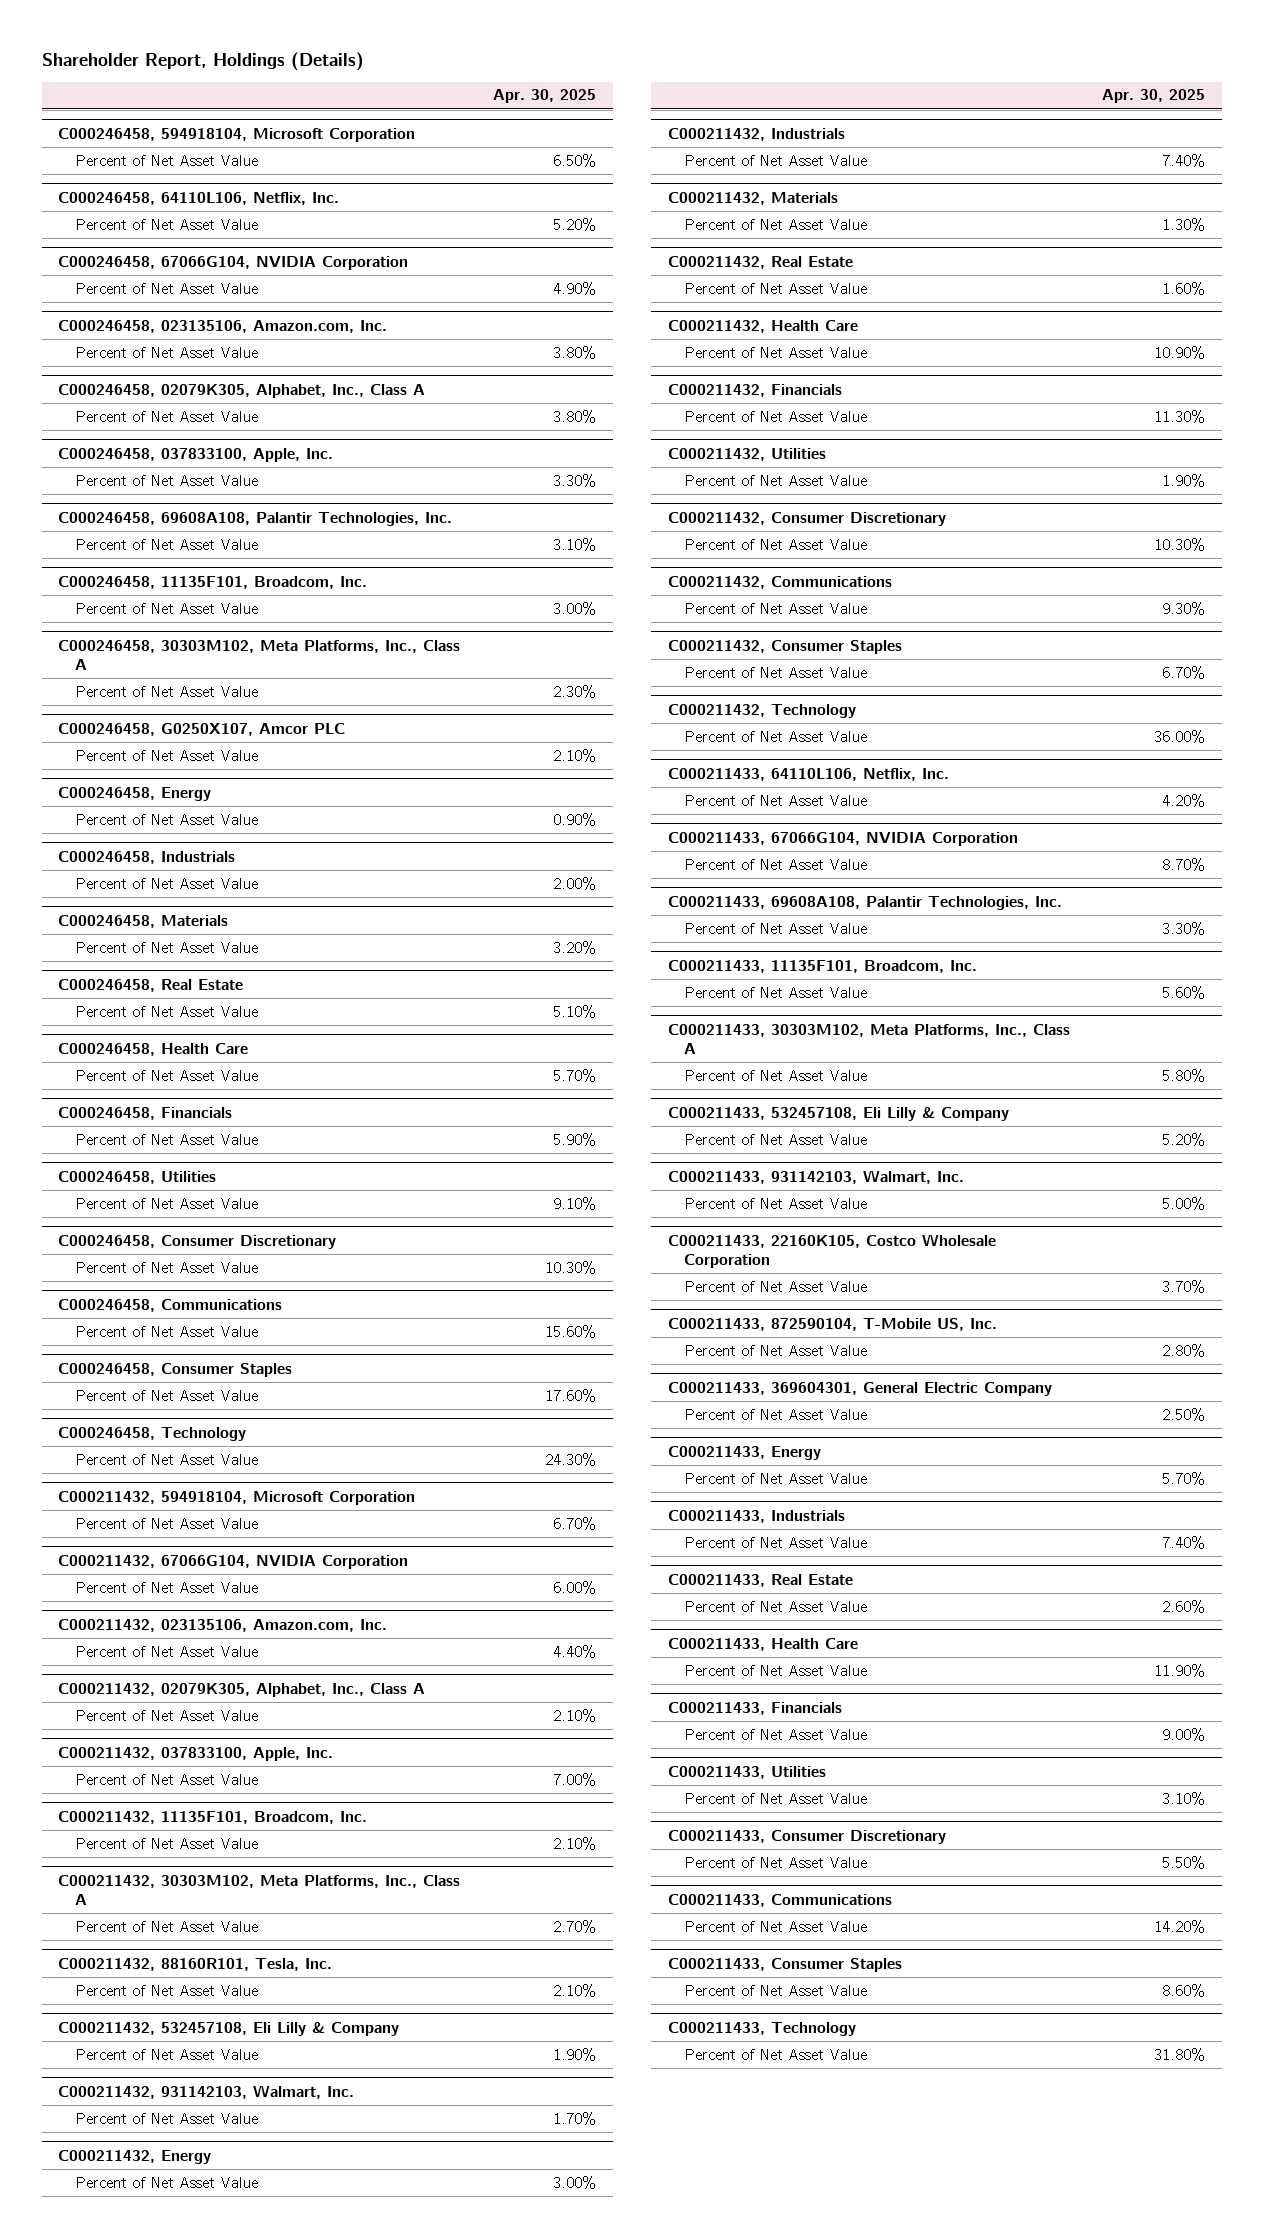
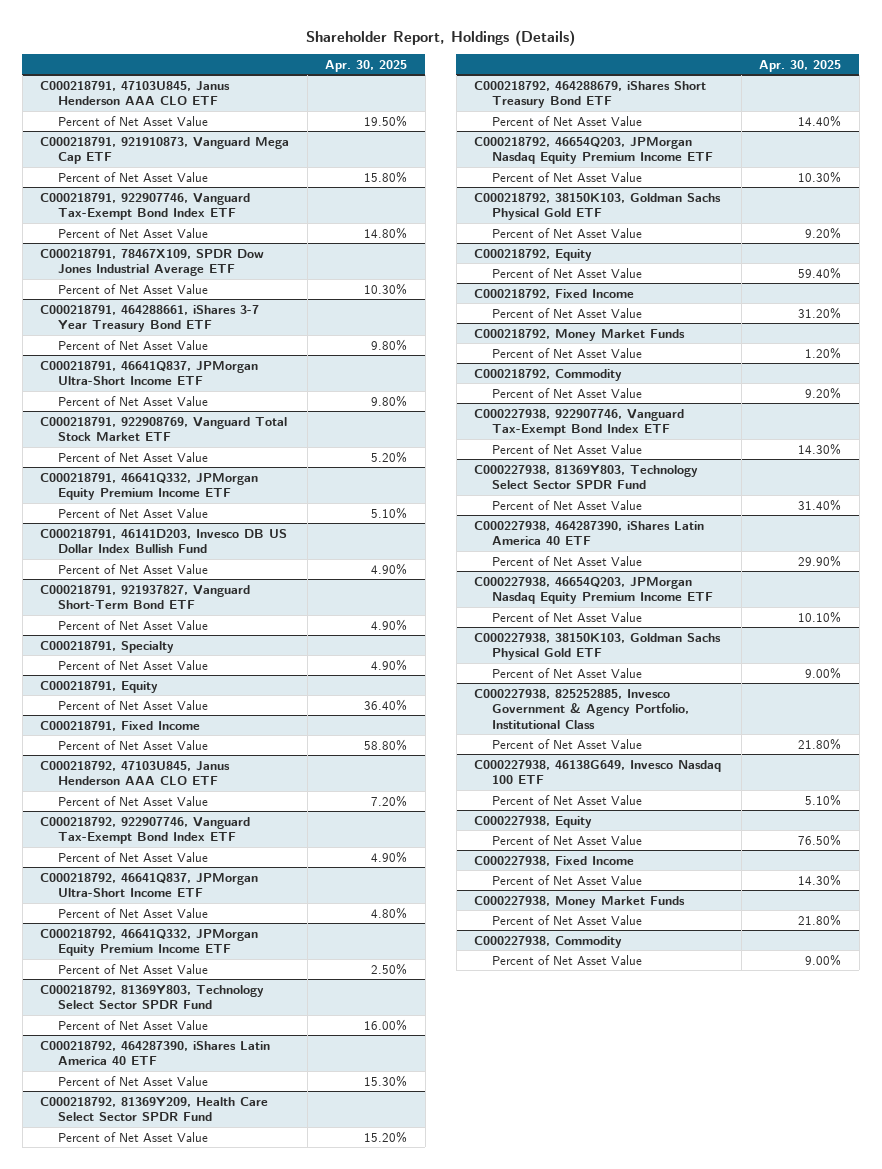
- C000246458, 594918104, Microsoft Corporation
- Percent of Net Asset Value | 6.50%
- C000246458, 64110L106, Netflix, Inc.
- Percent of Net Asset Value | 5.20%
- C000246458, 67066G104, NVIDIA Corporation
- Percent of Net Asset Value | 4.90%
- C000246458, 023135106, Amazon.com, Inc.
- Percent of Net Asset Value | 3.80%
- C000246458, 02079K305, Alphabet, Inc., Class A
- Percent of Net Asset Value | 3.80%
- C000246458, 037833100, Apple, Inc.
- Percent of Net Asset Value | 3.30%
- C000246458, 69608A108, Palantir Technologies, Inc.
- Percent of Net Asset Value | 3.10%
- C000246458, 11135F101, Broadcom, Inc.
- Percent of Net Asset Value | 3.00%
- C000246458, 30303M102, Meta Platforms, Inc., Class A
- Percent of Net Asset Value | 2.30%
- C000246458, G0250X107, Amcor PLC
- Percent of Net Asset Value | 2.10%
- C000246458, Energy
- Percent of Net Asset Value | 0.90%
- C000246458, Industrials
- Percent of Net Asset Value | 2.00%
- C000246458, Materials
- Percent of Net Asset Value | 3.20%
- C000246458, Real Estate
- Percent of Net Asset Value | 5.10%
- C000246458, Health Care
- Percent of Net Asset Value | 5.70%
- C000246458, Financials
- Percent of Net Asset Value | 5.90%
- C000246458, Utilities
- Percent of Net Asset Value | 9.10%
- C000246458, Consumer Discretionary
- Percent of Net Asset Value | 10.30%
- C000246458, Communications
- Percent of Net Asset Value | 15.60%
- C000246458, Consumer Staples
- Percent of Net Asset Value | 17.60%
- C000246458, Technology
- Percent of Net Asset Value | 24.30%
- C000211432, 594918104, Microsoft Corporation
- Percent of Net Asset Value | 6.70%
- C000211432, 67066G104, NVIDIA Corporation
- Percent of Net Asset Value | 6.00%
- C000211432, 023135106, Amazon.com, Inc.
- Percent of Net Asset Value | 4.40%
- C000211432, 02079K305, Alphabet, Inc., Class A
- Percent of Net Asset Value | 2.10%
- C000211432, 037833100, Apple, Inc.
- Percent of Net Asset Value | 7.00%
- C000211432, 11135F101, Broadcom, Inc.
- Percent of Net Asset Value | 2.10%
- C000211432, 30303M102, Meta Platforms, Inc., Class A
- Percent of Net Asset Value | 2.70%
- C000211432, 88160R101, Tesla, Inc.
- Percent of Net Asset Value | 2.10%
- C000211432, 532457108, Eli Lilly & Company
- Percent of Net Asset Value | 1.90%
- C000211432, 931142103, Walmart, Inc.
- Percent of Net Asset Value | 1.70%
- C000211432, Energy
- Percent of Net Asset Value | 3.00%
- C000211432, Industrials
- Percent of Net Asset Value | 7.40%
- C000211432, Materials
- Percent of Net Asset Value | 1.30%
- C000211432, Real Estate
- Percent of Net Asset Value | 1.60%
- C000211432, Health Care
- Percent of Net Asset Value | 10.90%
- C000211432, Financials
- Percent of Net Asset Value | 11.30%
- C000211432, Utilities
- Percent of Net Asset Value | 1.90%
- C000211432, Consumer Discretionary
+ C000218791, 47103U845, Janus Henderson AAA CLO ETF
+ Percent of Net Asset Value | 19.50%
+ C000218791, 921910873, Vanguard Mega Cap ETF
+ Percent of Net Asset Value | 15.80%
+ C000218791, 922907746, Vanguard Tax-Exempt Bond Index ETF
+ Percent of Net Asset Value | 14.80%
+ C000218791, 78467X109, SPDR Dow Jones Industrial Average ETF
- C000211432, Communications
- Percent of Net Asset Value | 9.30%
- C000211432, Consumer Staples
- Percent of Net Asset Value | 6.70%
- C000211432, Technology
- Percent of Net Asset Value | 36.00%
- C000211433, 64110L106, Netflix, Inc.
- Percent of Net Asset Value | 4.20%
- C000211433, 67066G104, NVIDIA Corporation
- Percent of Net Asset Value | 8.70%
- C000211433, 69608A108, Palantir Technologies, Inc.
- Percent of Net Asset Value | 3.30%
- C000211433, 11135F101, Broadcom, Inc.
- Percent of Net Asset Value | 5.60%
- C000211433, 30303M102, Meta Platforms, Inc., Class A
- Percent of Net Asset Value | 5.80%
- C000211433, 532457108, Eli Lilly & Company
+ C000218791, 464288661, iShares 3-7 Year Treasury Bond ETF
+ Percent of Net Asset Value | 9.80%
+ C000218791, 46641Q837, JPMorgan Ultra-Short Income ETF
+ Percent of Net Asset Value | 9.80%
+ C000218791, 922908769, Vanguard Total Stock Market ETF
- C000211433, 931142103, Walmart, Inc.
- Percent of Net Asset Value | 5.00%
- C000211433, 22160K105, Costco Wholesale Corporation
- Percent of Net Asset Value | 3.70%
- C000211433, 872590104, T-Mobile US, Inc.
- Percent of Net Asset Value | 2.80%
- C000211433, 369604301, General Electric Company
+ C000218791, 46641Q332, JPMorgan Equity Premium Income ETF
+ Percent of Net Asset Value | 5.10%
+ C000218791, 46141D203, Invesco DB US Dollar Index Bullish Fund
+ Percent of Net Asset Value | 4.90%
+ C000218791, 921937827, Vanguard Short-Term Bond ETF
+ Percent of Net Asset Value | 4.90%
+ C000218791, Specialty
+ Percent of Net Asset Value | 4.90%
+ C000218791, Equity
+ Percent of Net Asset Value | 36.40%
+ C000218791, Fixed Income
+ Percent of Net Asset Value | 58.80%
+ C000218792, 47103U845, Janus Henderson AAA CLO ETF
+ Percent of Net Asset Value | 7.20%
+ C000218792, 922907746, Vanguard Tax-Exempt Bond Index ETF
+ Percent of Net Asset Value | 4.90%
+ C000218792, 46641Q837, JPMorgan Ultra-Short Income ETF
+ Percent of Net Asset Value | 4.80%
+ C000218792, 46641Q332, JPMorgan Equity Premium Income ETF
- C000211433, Energy
- Percent of Net Asset Value | 5.70%
- C000211433, Industrials
- Percent of Net Asset Value | 7.40%
- C000211433, Real Estate
- Percent of Net Asset Value | 2.60%
- C000211433, Health Care
- Percent of Net Asset Value | 11.90%
- C000211433, Financials
+ C000218792, 81369Y803, Technology Select Sector SPDR Fund
+ Percent of Net Asset Value | 16.00%
+ C000218792, 464287390, iShares Latin America 40 ETF
+ Percent of Net Asset Value | 15.30%
+ C000218792, 81369Y209, Health Care Select Sector SPDR Fund
+ Percent of Net Asset Value | 15.20%
+ C000218792, 464288679, iShares Short Treasury Bond ETF
+ Percent of Net Asset Value | 14.40%
+ C000218792, 46654Q203, JPMorgan Nasdaq Equity Premium Income ETF
+ Percent of Net Asset Value | 10.30%
+ C000218792, 38150K103, Goldman Sachs Physical Gold ETF
+ Percent of Net Asset Value | 9.20%
+ C000218792, Equity
+ Percent of Net Asset Value | 59.40%
+ C000218792, Fixed Income
+ Percent of Net Asset Value | 31.20%
+ C000218792, Money Market Funds
+ Percent of Net Asset Value | 1.20%
+ C000218792, Commodity
+ Percent of Net Asset Value | 9.20%
+ C000227938, 922907746, Vanguard Tax-Exempt Bond Index ETF
+ Percent of Net Asset Value | 14.30%
+ C000227938, 81369Y803, Technology Select Sector SPDR Fund
+ Percent of Net Asset Value | 31.40%
+ C000227938, 464287390, iShares Latin America 40 ETF
+ Percent of Net Asset Value | 29.90%
+ C000227938, 46654Q203, JPMorgan Nasdaq Equity Premium Income ETF
+ Percent of Net Asset Value | 10.10%
+ C000227938, 38150K103, Goldman Sachs Physical Gold ETF
- C000211433, Utilities
- Percent of Net Asset Value | 3.10%
- C000211433, Consumer Discretionary
- Percent of Net Asset Value | 5.50%
- C000211433, Communications
- Percent of Net Asset Value | 14.20%
- C000211433, Consumer Staples
- Percent of Net Asset Value | 8.60%
- C000211433, Technology
- Percent of Net Asset Value | 31.80%
+ C000227938, 825252885, Invesco Government & Agency Portfolio, Institutional Class
+ Percent of Net Asset Value | 21.80%
+ C000227938, 46138G649, Invesco Nasdaq 100 ETF
+ Percent of Net Asset Value | 5.10%
+ C000227938, Equity
+ Percent of Net Asset Value | 76.50%
+ C000227938, Fixed Income
+ Percent of Net Asset Value | 14.30%
+ C000227938, Money Market Funds
+ Percent of Net Asset Value | 21.80%
+ C000227938, Commodity
+ Percent of Net Asset Value | 9.00%

